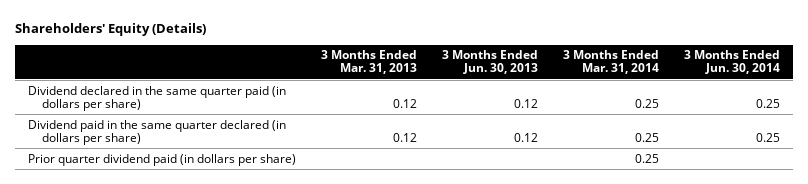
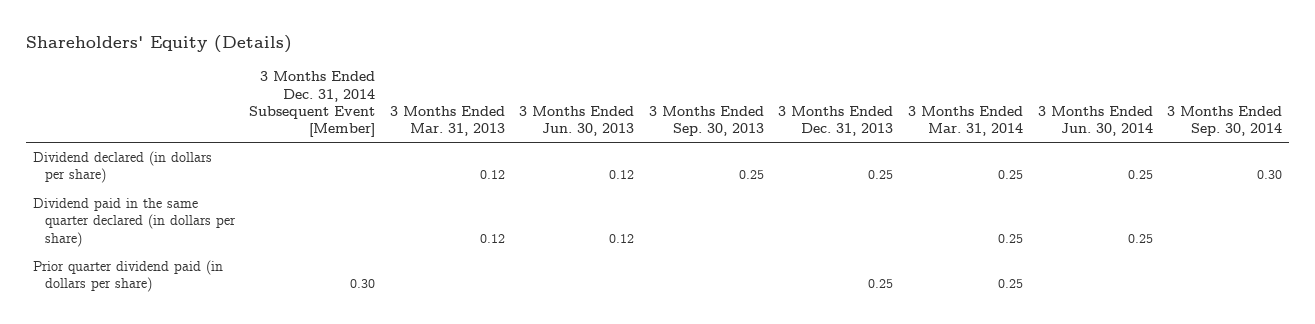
- | 3 Months Ended Mar. 31, 2013 | 3 Months Ended Jun. 30, 2013 | 3 Months Ended Mar. 31, 2014 | 3 Months Ended Jun. 30, 2014
+ | 3 Months Ended Dec. 31, 2014 Subsequent Event [Member] | 3 Months Ended Mar. 31, 2013 | 3 Months Ended Jun. 30, 2013 | 3 Months Ended Sep. 30, 2013 | 3 Months Ended Dec. 31, 2013 | 3 Months Ended Mar. 31, 2014 | 3 Months Ended Jun. 30, 2014 | 3 Months Ended Sep. 30, 2014
- Dividend declared in the same quarter paid (in dollars per share) | 0.12 | 0.12 | 0.25 | 0.25
+ Dividend declared (in dollars per share) | | 0.12 | 0.12 | 0.25 | 0.25 | 0.25 | 0.25 | 0.30

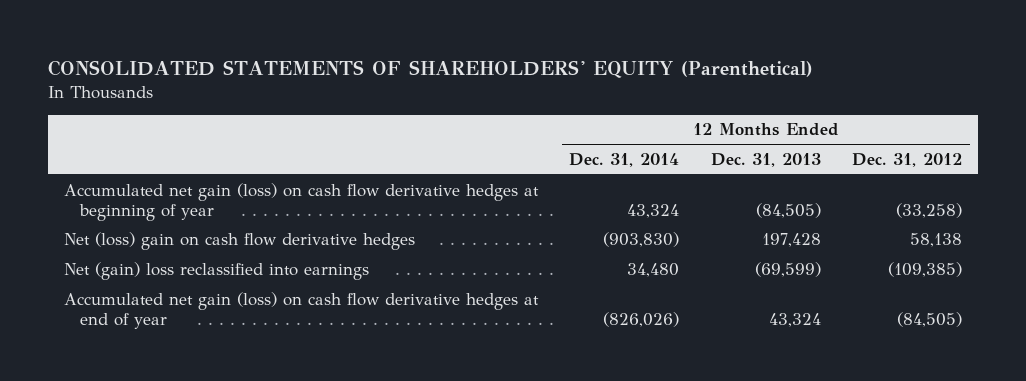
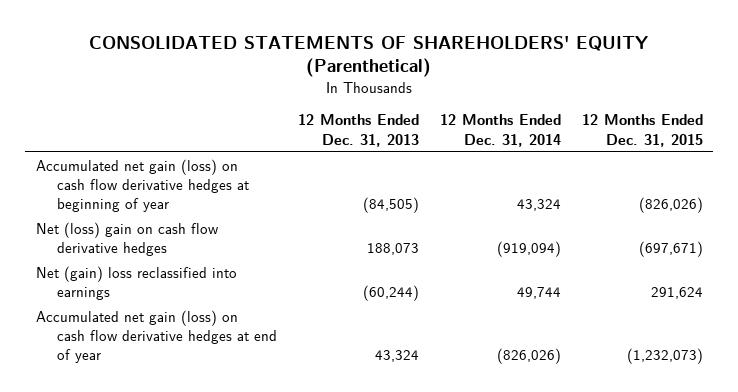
- | 12 Months Ended Dec. 31, 2014 | 12 Months Ended Dec. 31, 2013 | 12 Months Ended Dec. 31, 2012
+ | 12 Months Ended Dec. 31, 2013 | 12 Months Ended Dec. 31, 2014 | 12 Months Ended Dec. 31, 2015
- Net (loss) gain on cash flow derivative hedges | (903,830) | 197,428 | 58,138
- Net (gain) loss reclassified into earnings | 34,480 | (69,599) | (109,385)
+ Net (loss) gain on cash flow derivative hedges | 188,073 | (919,094) | (697,671)
+ Net (gain) loss reclassified into earnings | (60,244) | 49,744 | 291,624

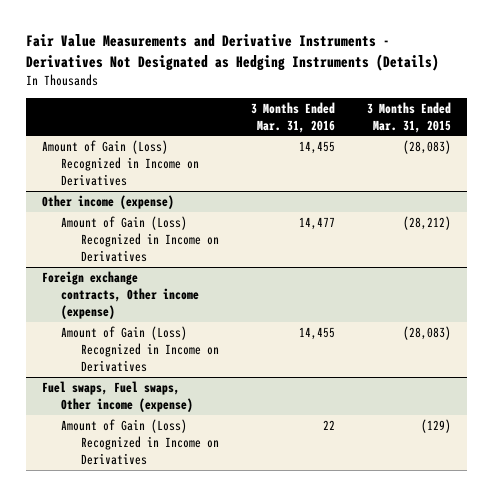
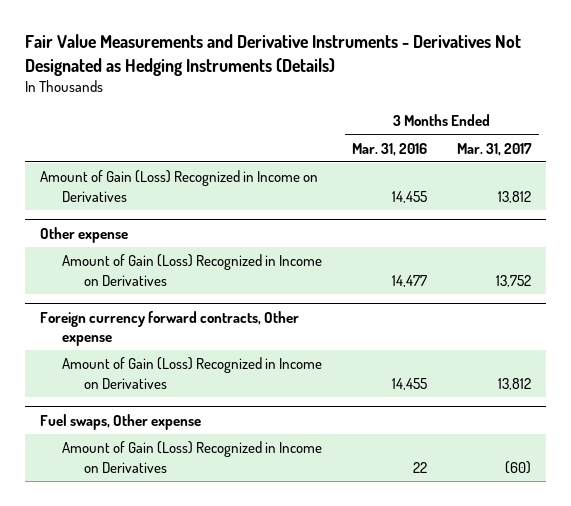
- | 3 Months Ended Mar. 31, 2016 | 3 Months Ended Mar. 31, 2015
+ | 3 Months Ended Mar. 31, 2016 | 3 Months Ended Mar. 31, 2017
- Other income (expense)
+ Other expense
- Foreign exchange contracts, Other income (expense)
+ Foreign currency forward contracts, Other expense
- Fuel swaps, Fuel swaps, Other income (expense)
+ Fuel swaps, Other expense

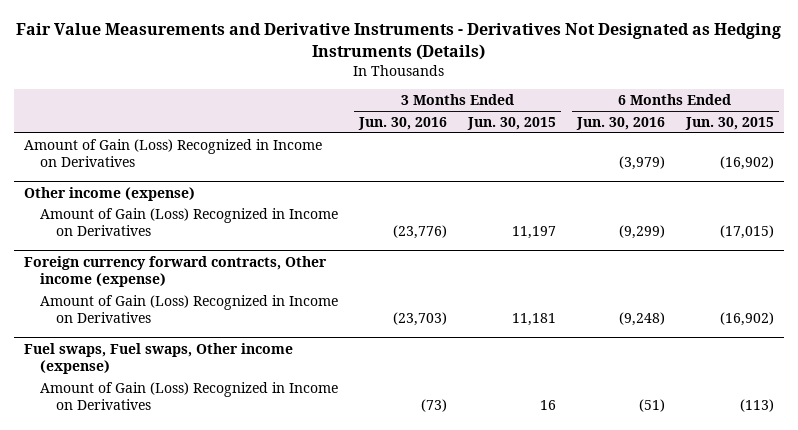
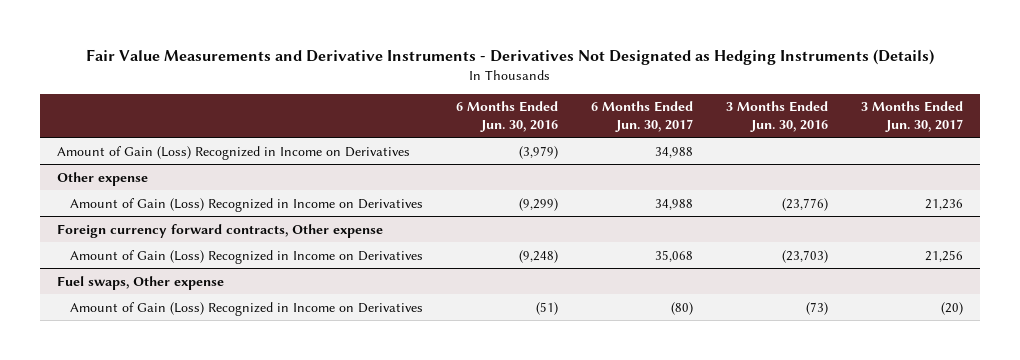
- | 3 Months Ended Jun. 30, 2016 | 3 Months Ended Jun. 30, 2015 | 6 Months Ended Jun. 30, 2016 | 6 Months Ended Jun. 30, 2015
+ | 6 Months Ended Jun. 30, 2016 | 6 Months Ended Jun. 30, 2017 | 3 Months Ended Jun. 30, 2016 | 3 Months Ended Jun. 30, 2017
- Other income (expense)
+ Other expense
- Foreign currency forward contracts, Other income (expense)
+ Foreign currency forward contracts, Other expense
- Fuel swaps, Fuel swaps, Other income (expense)
+ Fuel swaps, Other expense

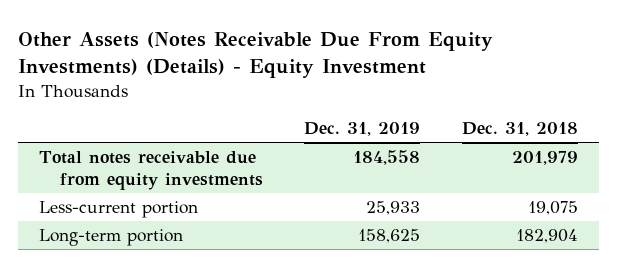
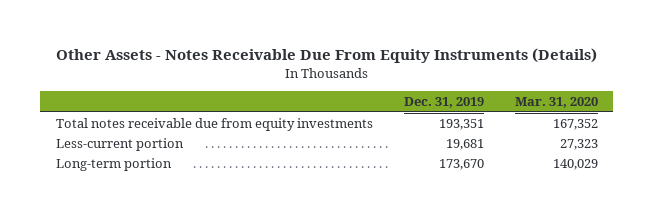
- Other Assets (Notes Receivable Due From Equity Investments) (Details) - Equity Investment
+ Other Assets - Notes Receivable Due From Equity Instruments (Details)
- | Dec. 31, 2019 | Dec. 31, 2018
+ | Dec. 31, 2019 | Mar. 31, 2020
- Total notes receivable due from equity investments | 184,558 | 201,979
- Less-current portion | 25,933 | 19,075
- Long-term portion | 158,625 | 182,904
+ Total notes receivable due from equity investments | 193,351 | 167,352
+ Less-current portion | 19,681 | 27,323
+ Long-term portion | 173,670 | 140,029

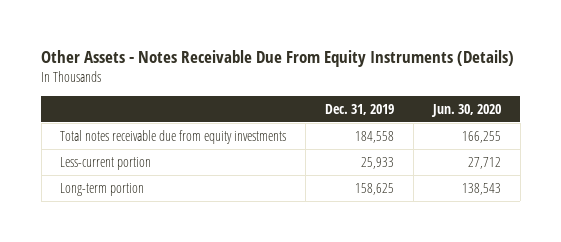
- | Dec. 31, 2019 | Mar. 31, 2020
+ | Dec. 31, 2019 | Jun. 30, 2020
- Total notes receivable due from equity investments | 193,351 | 167,352
- Less-current portion | 19,681 | 27,323
- Long-term portion | 173,670 | 140,029
+ Total notes receivable due from equity investments | 184,558 | 166,255
+ Less-current portion | 25,933 | 27,712
+ Long-term portion | 158,625 | 138,543

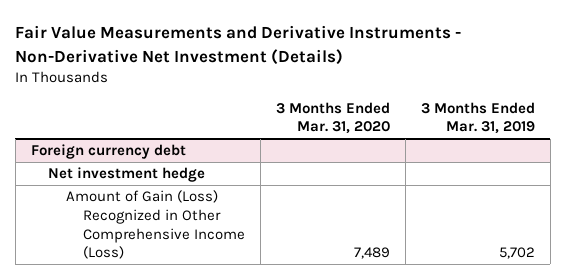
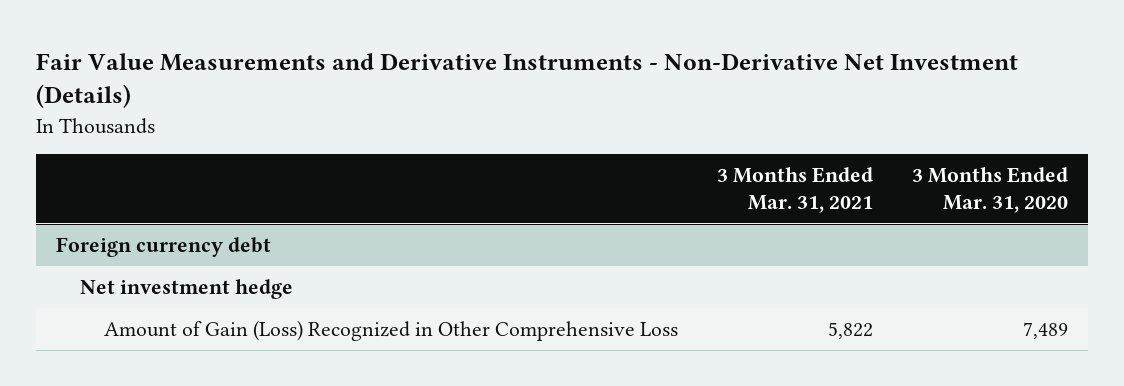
- | 3 Months Ended Mar. 31, 2020 | 3 Months Ended Mar. 31, 2019
+ | 3 Months Ended Mar. 31, 2021 | 3 Months Ended Mar. 31, 2020
@ Foreign currency debt
- Amount of Gain (Loss) Recognized in Other Comprehensive Income (Loss) | 7,489 | 5,702
+ Amount of Gain (Loss) Recognized in Other Comprehensive Loss | 5,822 | 7,489

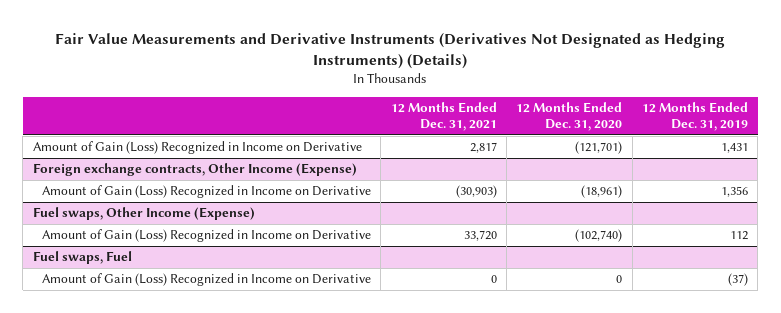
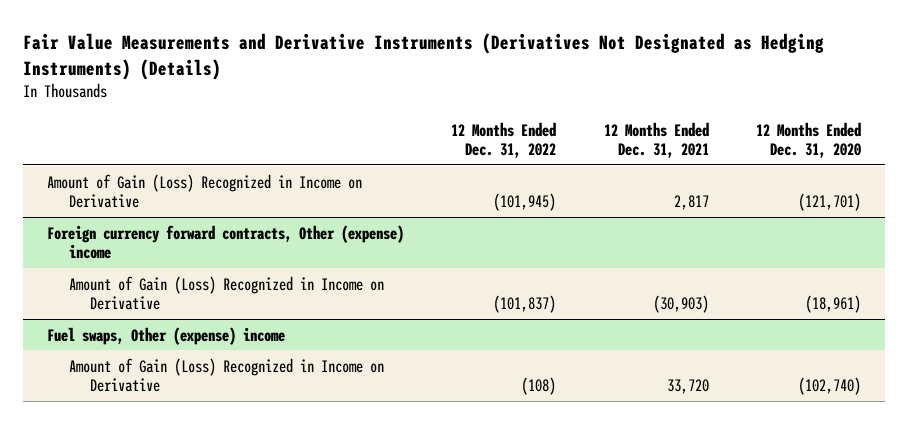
- | 12 Months Ended Dec. 31, 2021 | 12 Months Ended Dec. 31, 2020 | 12 Months Ended Dec. 31, 2019
+ | 12 Months Ended Dec. 31, 2022 | 12 Months Ended Dec. 31, 2021 | 12 Months Ended Dec. 31, 2020
- Foreign exchange contracts, Other Income (Expense)
+ Foreign currency forward contracts, Other (expense) income
- Fuel swaps, Other Income (Expense)
+ Fuel swaps, Other (expense) income
- Fuel swaps, Fuel
- Amount of Gain (Loss) Recognized in Income on Derivative | 0 | 0 | (37)

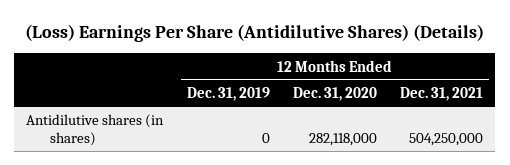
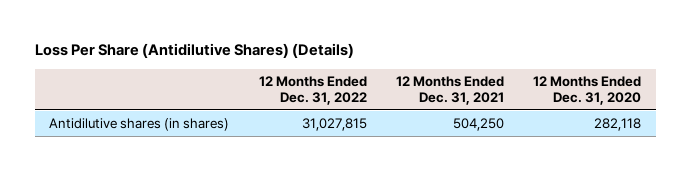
- (Loss) Earnings Per Share (Antidilutive Shares) (Details)
+ Loss Per Share (Antidilutive Shares) (Details)
- | 12 Months Ended Dec. 31, 2019 | 12 Months Ended Dec. 31, 2020 | 12 Months Ended Dec. 31, 2021
+ | 12 Months Ended Dec. 31, 2022 | 12 Months Ended Dec. 31, 2021 | 12 Months Ended Dec. 31, 2020
- Antidilutive shares (in shares) | 0 | 282,118,000 | 504,250,000
+ Antidilutive shares (in shares) | 31,027,815 | 504,250 | 282,118

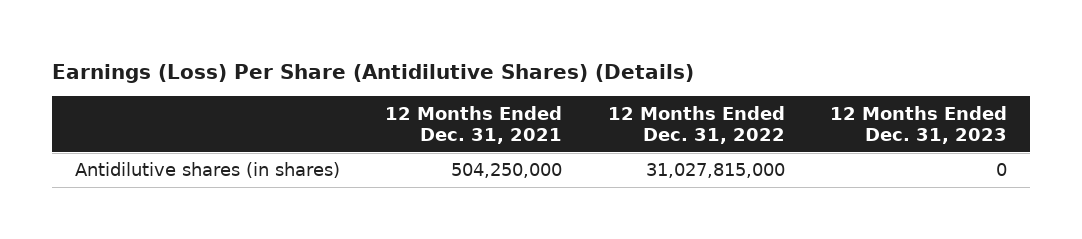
- Loss Per Share (Antidilutive Shares) (Details)
+ Earnings (Loss) Per Share (Antidilutive Shares) (Details)
- | 12 Months Ended Dec. 31, 2022 | 12 Months Ended Dec. 31, 2021 | 12 Months Ended Dec. 31, 2020
+ | 12 Months Ended Dec. 31, 2021 | 12 Months Ended Dec. 31, 2022 | 12 Months Ended Dec. 31, 2023
- Antidilutive shares (in shares) | 31,027,815 | 504,250 | 282,118
+ Antidilutive shares (in shares) | 504,250,000 | 31,027,815,000 | 0

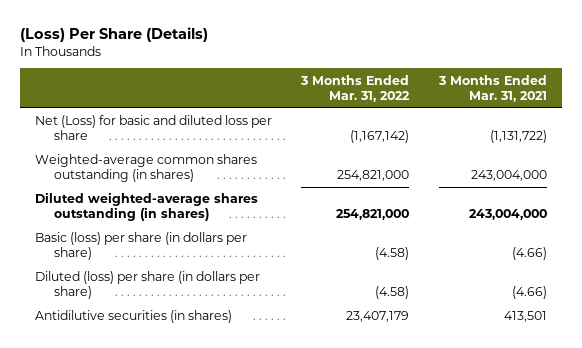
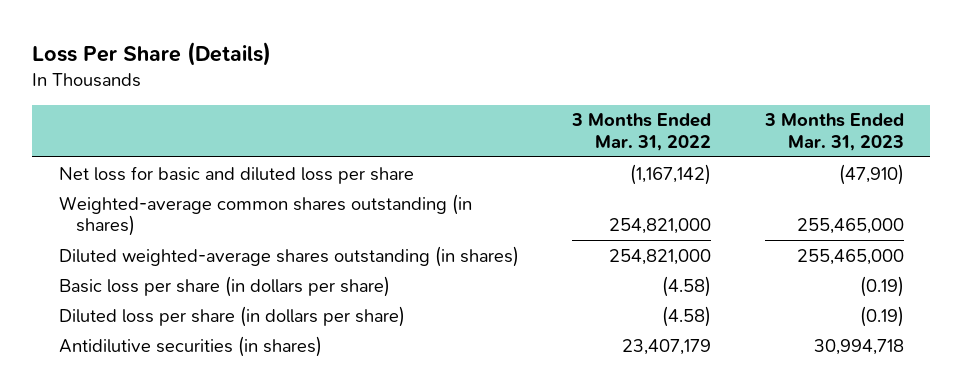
- (Loss) Per Share (Details)
+ Loss Per Share (Details)
- | 3 Months Ended Mar. 31, 2022 | 3 Months Ended Mar. 31, 2021
+ | 3 Months Ended Mar. 31, 2022 | 3 Months Ended Mar. 31, 2023
- Net (Loss) for basic and diluted loss per share | (1,167,142) | (1,131,722)
+ Net loss for basic and diluted loss per share | (1,167,142) | (47,910)
- Basic (loss) per share (in dollars per share) | (4.58) | (4.66)
- Diluted (loss) per share (in dollars per share) | (4.58) | (4.66)
+ Basic loss per share (in dollars per share) | (4.58) | (0.19)
+ Diluted loss per share (in dollars per share) | (4.58) | (0.19)

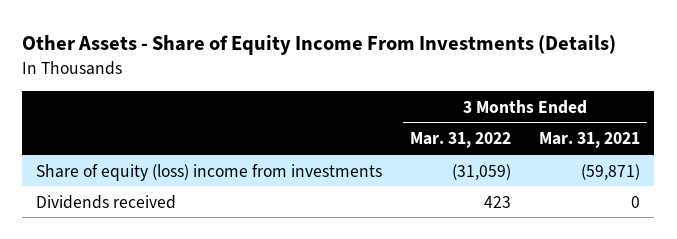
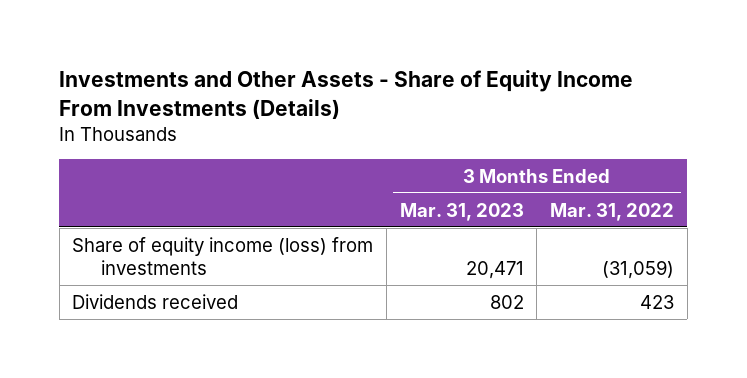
- Other Assets - Share of Equity Income From Investments (Details)
+ Investments and Other Assets - Share of Equity Income From Investments (Details)
- | 3 Months Ended Mar. 31, 2022 | 3 Months Ended Mar. 31, 2021
+ | 3 Months Ended Mar. 31, 2023 | 3 Months Ended Mar. 31, 2022
- Share of equity (loss) income from investments | (31,059) | (59,871)
+ Share of equity income (loss) from investments | 20,471 | (31,059)

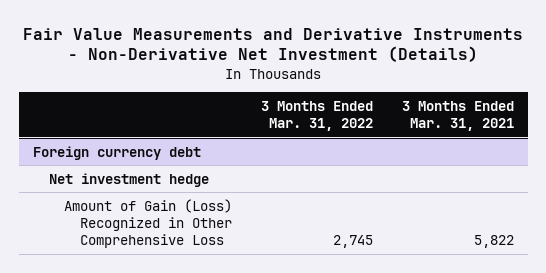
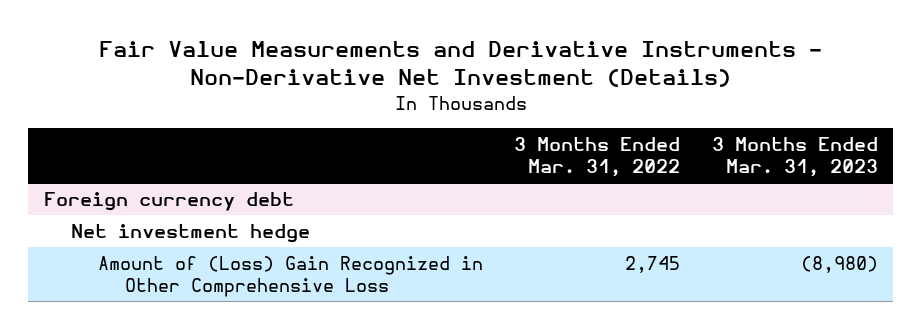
- | 3 Months Ended Mar. 31, 2022 | 3 Months Ended Mar. 31, 2021
+ | 3 Months Ended Mar. 31, 2022 | 3 Months Ended Mar. 31, 2023
@ Foreign currency debt
- Amount of Gain (Loss) Recognized in Other Comprehensive Loss | 2,745 | 5,822
+ Amount of (Loss) Gain Recognized in Other Comprehensive Loss | 2,745 | (8,980)

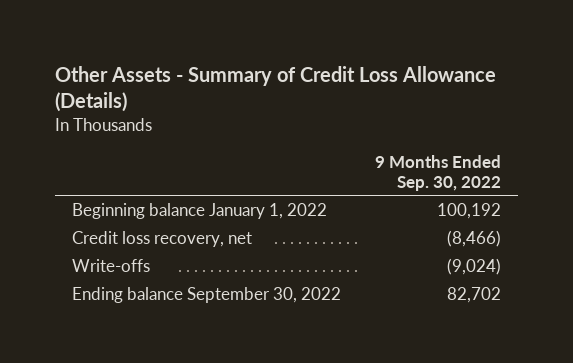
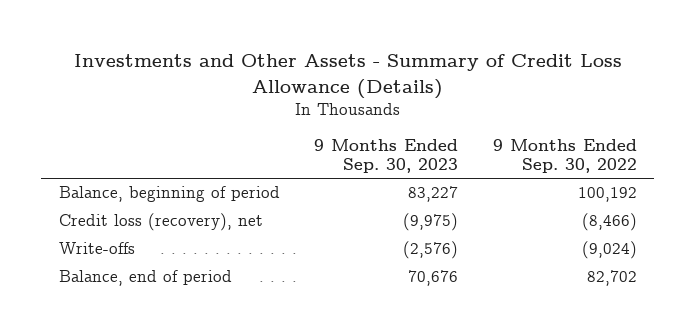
- Other Assets - Summary of Credit Loss Allowance (Details)
+ Investments and Other Assets - Summary of Credit Loss Allowance (Details)
- | 9 Months Ended Sep. 30, 2022
+ | 9 Months Ended Sep. 30, 2023 | 9 Months Ended Sep. 30, 2022
- Beginning balance January 1, 2022 | 100,192
- Credit loss recovery, net | (8,466)
+ Balance, beginning of period | 83,227 | 100,192
+ Credit loss (recovery), net | (9,975) | (8,466)
- Ending balance September 30, 2022 | 82,702
+ Balance, end of period | 70,676 | 82,702

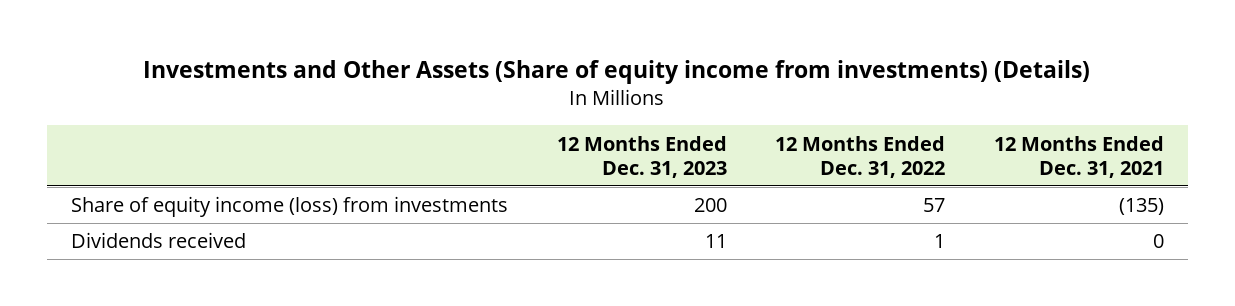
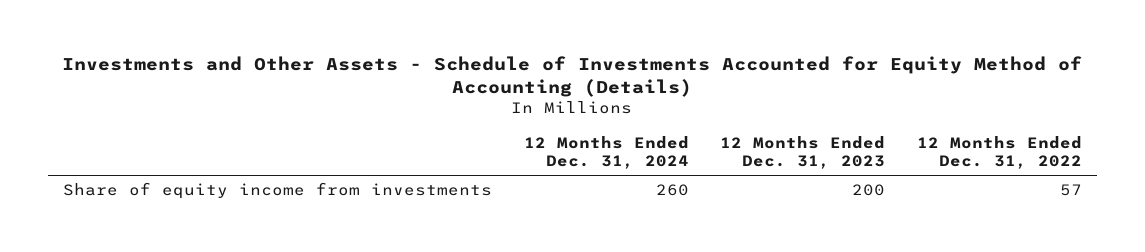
- Investments and Other Assets (Share of equity income from investments) (Details)
+ Investments and Other Assets - Schedule of Investments Accounted for Equity Method of Accounting (Details)
- | 12 Months Ended Dec. 31, 2023 | 12 Months Ended Dec. 31, 2022 | 12 Months Ended Dec. 31, 2021
+ | 12 Months Ended Dec. 31, 2024 | 12 Months Ended Dec. 31, 2023 | 12 Months Ended Dec. 31, 2022
- Share of equity income (loss) from investments | 200 | 57 | (135)
- Dividends received | 11 | 1 | 0
+ Share of equity income from investments | 260 | 200 | 57

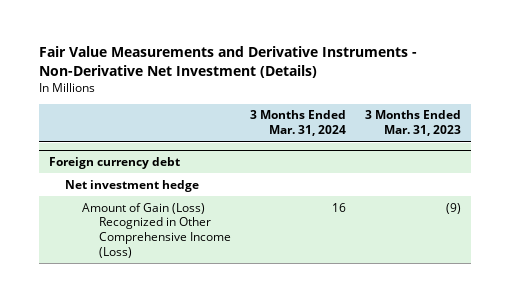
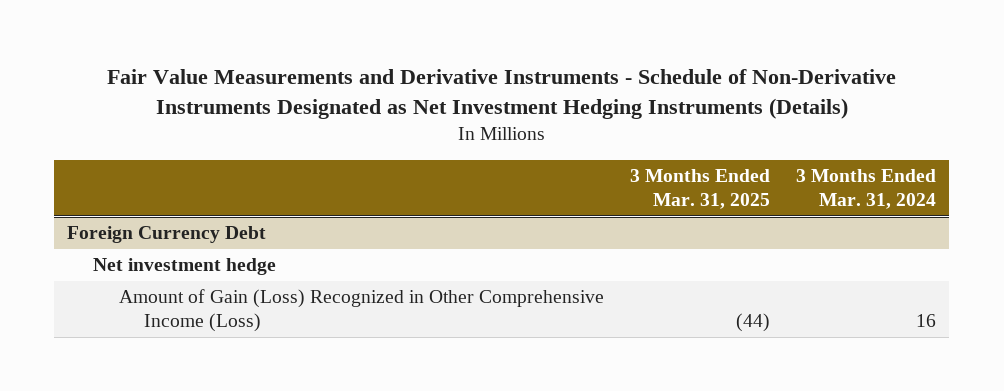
- Fair Value Measurements and Derivative Instruments - Non-Derivative Net Investment (Details)
+ Fair Value Measurements and Derivative Instruments - Schedule of Non-Derivative Instruments Designated as Net Investment Hedging Instruments (Details)
- | 3 Months Ended Mar. 31, 2024 | 3 Months Ended Mar. 31, 2023
+ | 3 Months Ended Mar. 31, 2025 | 3 Months Ended Mar. 31, 2024
- Foreign currency debt
+ Foreign Currency Debt

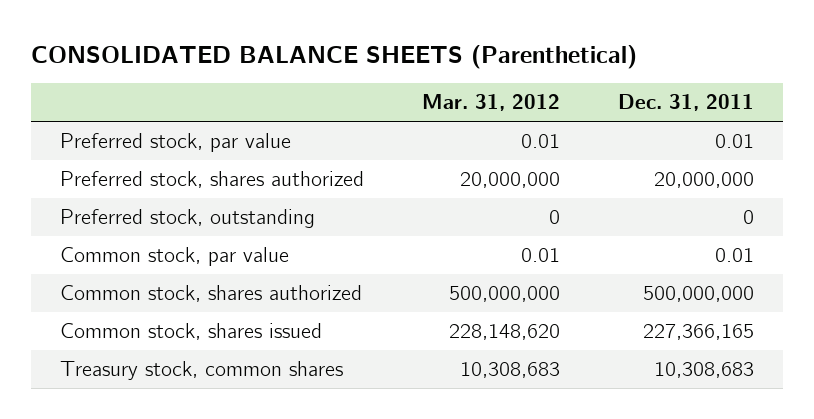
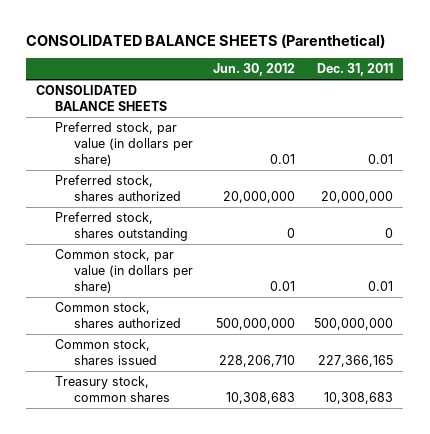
- | Mar. 31, 2012 | Dec. 31, 2011
+ | Jun. 30, 2012 | Dec. 31, 2011
- Preferred stock, par value | 0.01 | 0.01
+ CONSOLIDATED BALANCE SHEETS
+ Preferred stock, par value (in dollars per share) | 0.01 | 0.01
- Preferred stock, outstanding | 0 | 0
- Common stock, par value | 0.01 | 0.01
+ Preferred stock, shares outstanding | 0 | 0
+ Common stock, par value (in dollars per share) | 0.01 | 0.01

